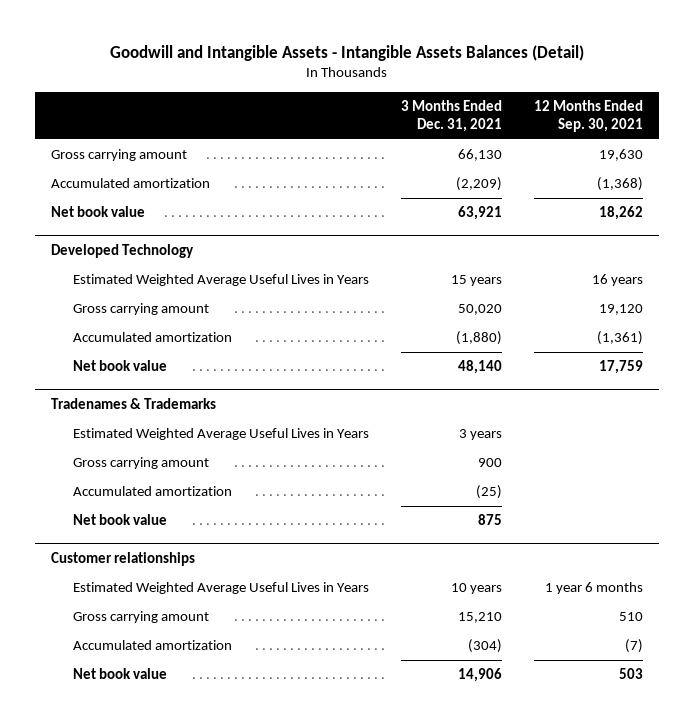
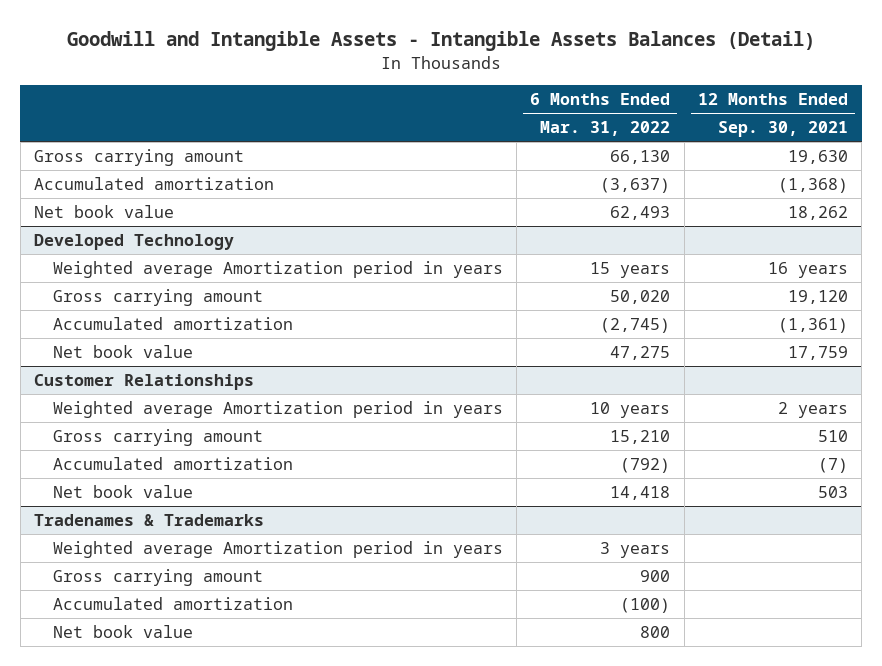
- | 3 Months Ended Dec. 31, 2021 | 12 Months Ended Sep. 30, 2021
+ | 6 Months Ended Mar. 31, 2022 | 12 Months Ended Sep. 30, 2021
@ Developed Technology
- Estimated Weighted Average Useful Lives in Years | 15 years | 16 years
+ Weighted average Amortization period in years | 15 years | 16 years
+ Customer Relationships
+ Weighted average Amortization period in years | 10 years | 2 years
+ Gross carrying amount | 15,210 | 510
+ Accumulated amortization | (792) | (7)
+ Net book value | 14,418 | 503
@ Tradenames & Trademarks
- Estimated Weighted Average Useful Lives in Years | 3 years |
+ Weighted average Amortization period in years | 3 years |
- Customer relationships
- Estimated Weighted Average Useful Lives in Years | 10 years | 1 year 6 months
- Gross carrying amount | 15,210 | 510
- Accumulated amortization | (304) | (7)
- Net book value | 14,906 | 503

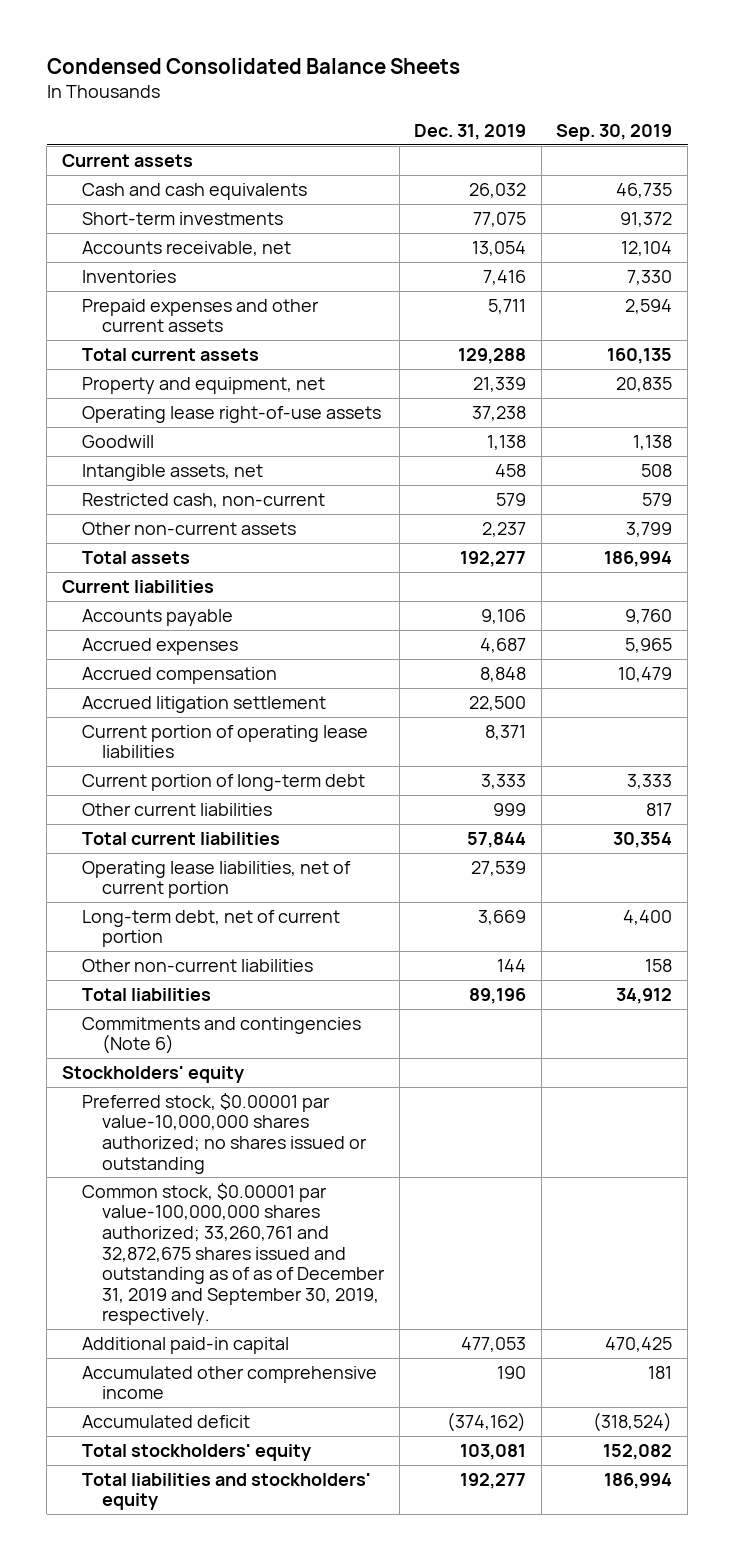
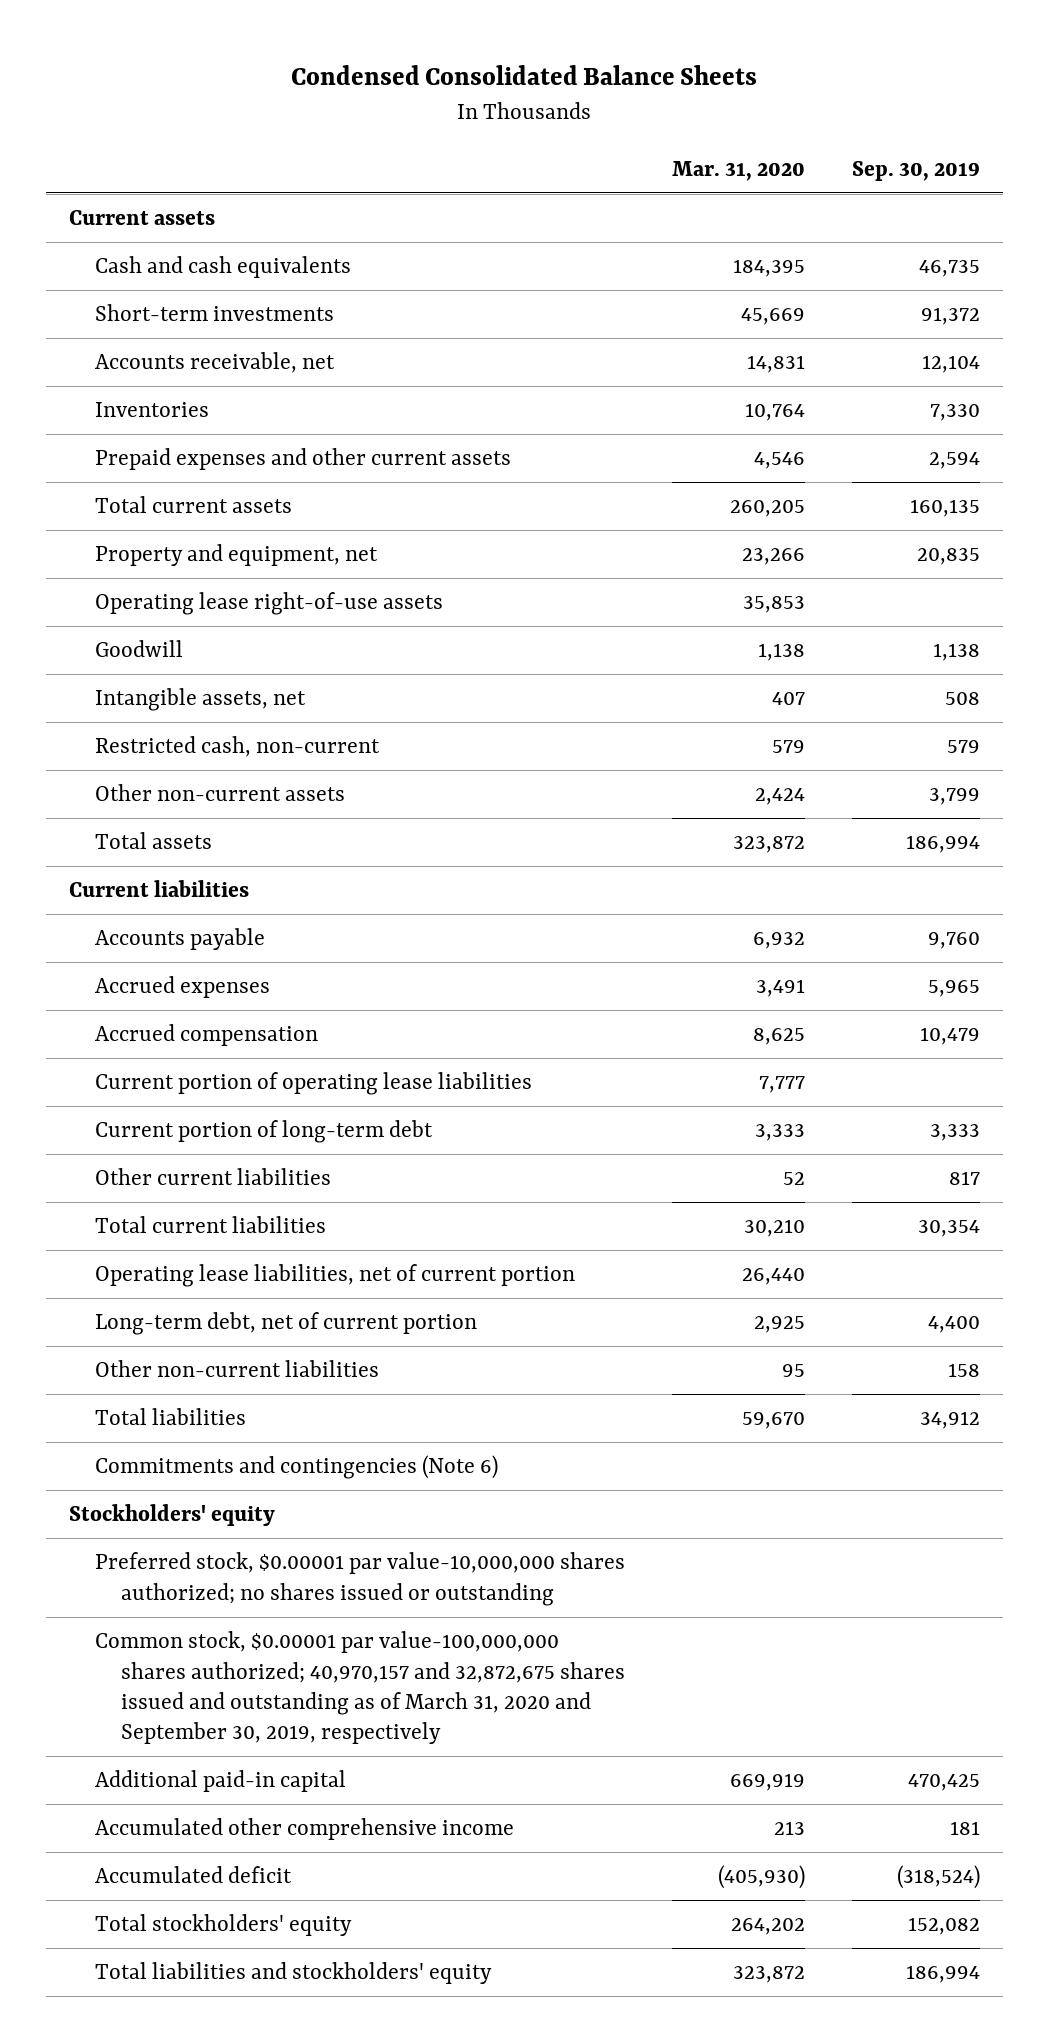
- | Dec. 31, 2019 | Sep. 30, 2019
+ | Mar. 31, 2020 | Sep. 30, 2019
- Accrued litigation settlement | 22,500 |
- Common stock, $0.00001 par value-100,000,000 shares authorized; 33,260,761 and 32,872,675 shares issued and outstanding as of as of December 31, 2019 and September 30, 2019, respectively.
+ Common stock, $0.00001 par value-100,000,000 shares authorized; 40,970,157 and 32,872,675 shares issued and outstanding as of March 31, 2020 and September 30, 2019, respectively

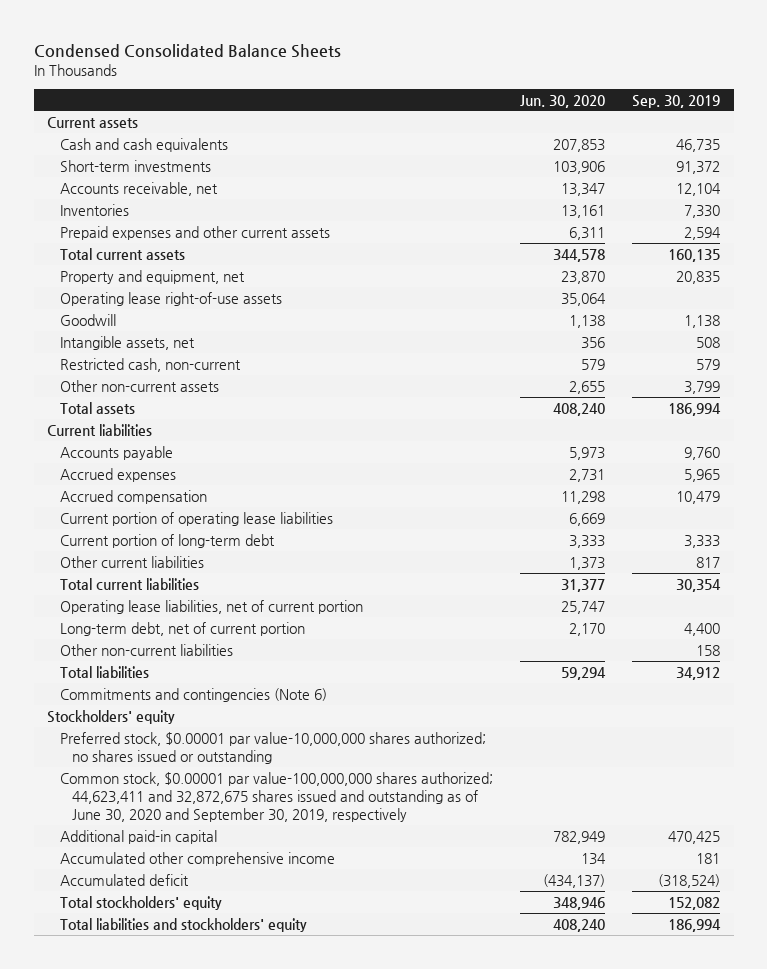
- | Mar. 31, 2020 | Sep. 30, 2019
+ | Jun. 30, 2020 | Sep. 30, 2019
- Common stock, $0.00001 par value-100,000,000 shares authorized; 40,970,157 and 32,872,675 shares issued and outstanding as of March 31, 2020 and September 30, 2019, respectively
+ Common stock, $0.00001 par value-100,000,000 shares authorized; 44,623,411 and 32,872,675 shares issued and outstanding as of June 30, 2020 and September 30, 2019, respectively

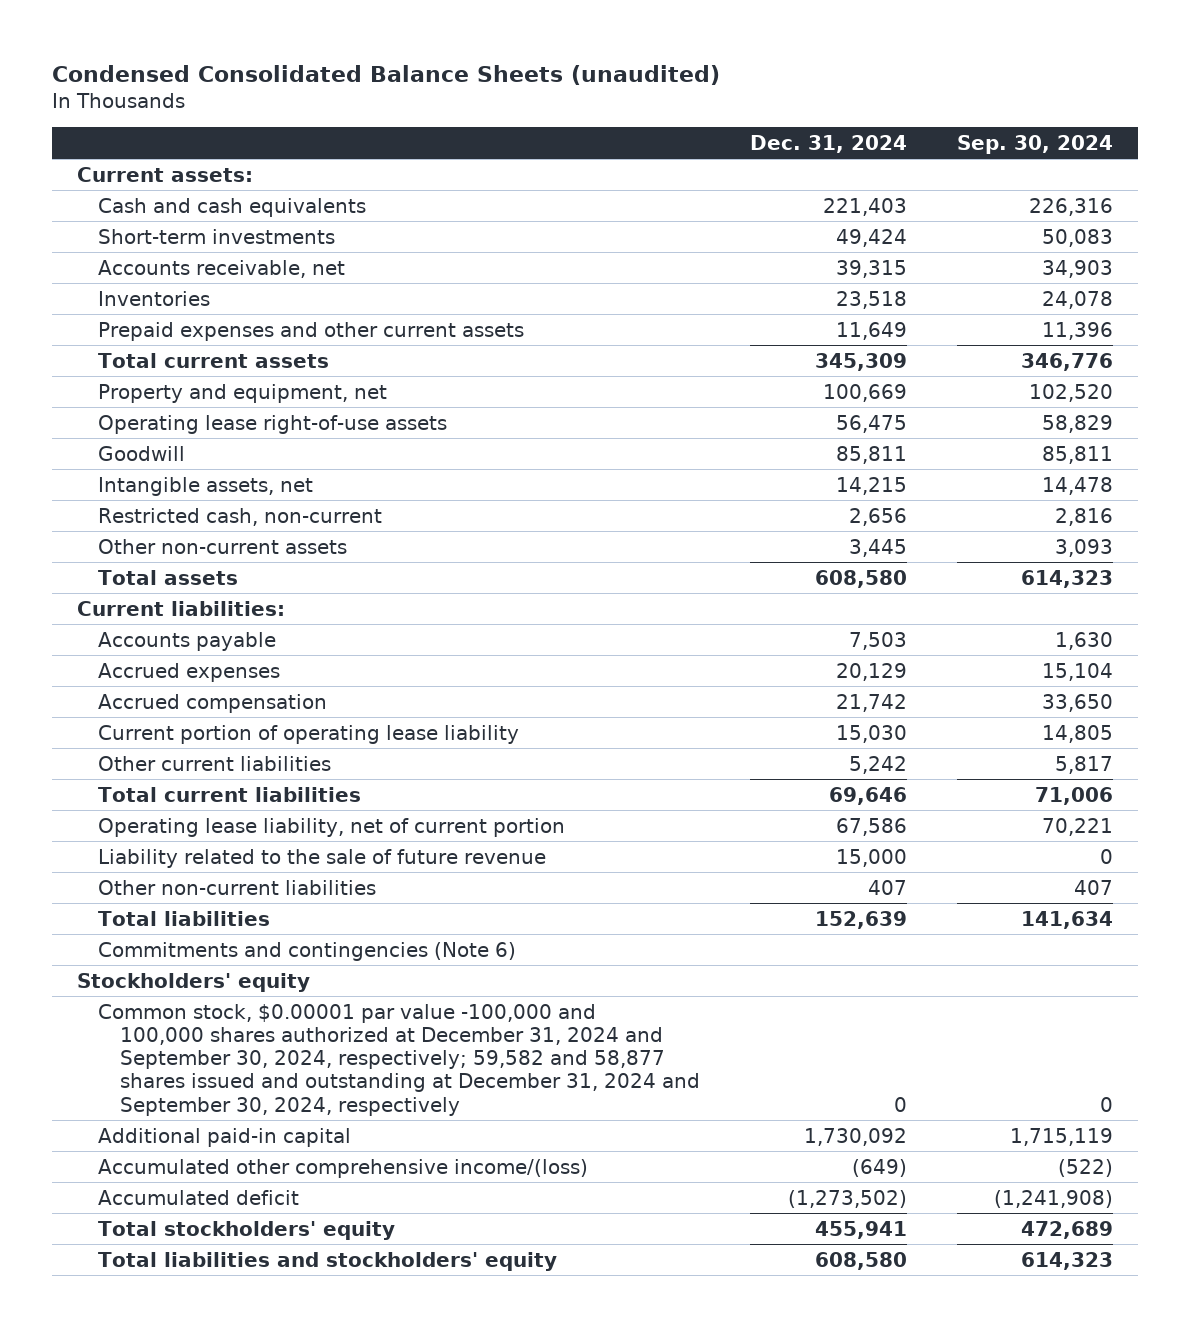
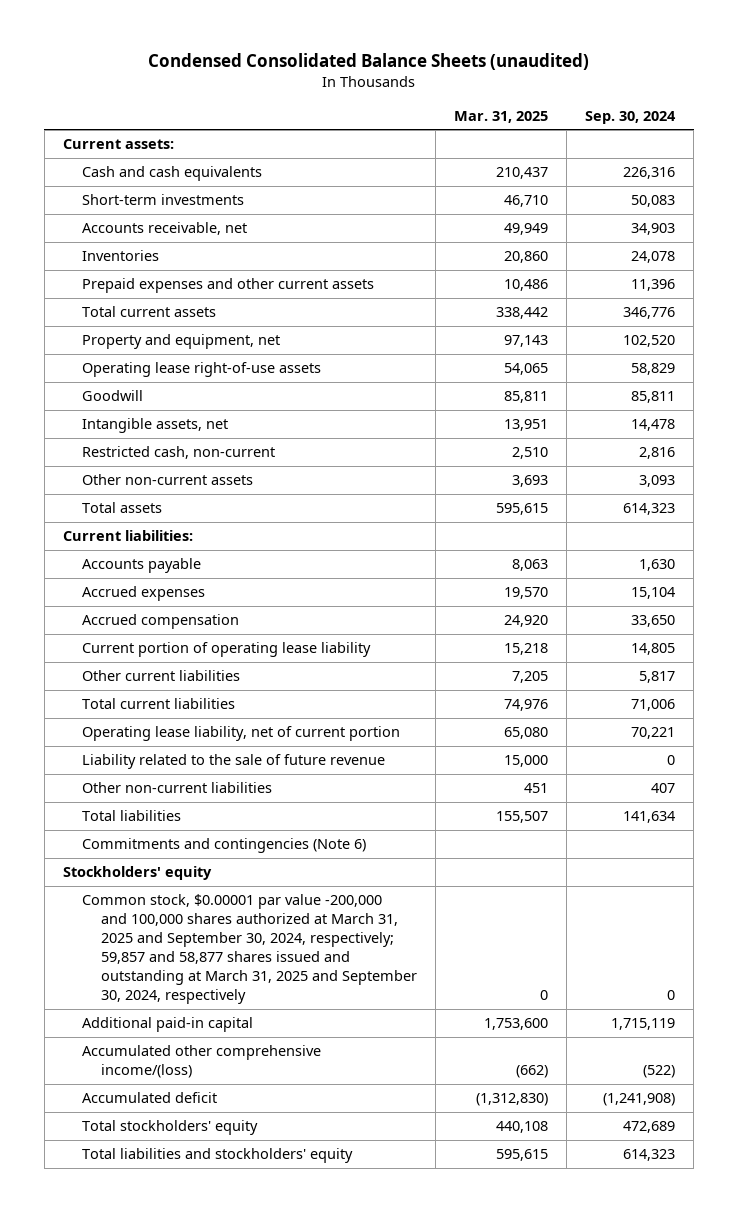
- | Dec. 31, 2024 | Sep. 30, 2024
+ | Mar. 31, 2025 | Sep. 30, 2024
- Common stock, $0.00001 par value -100,000 and 100,000 shares authorized at December 31, 2024 and September 30, 2024, respectively; 59,582 and 58,877 shares issued and outstanding at December 31, 2024 and September 30, 2024, respectively | 0 | 0
+ Common stock, $0.00001 par value -200,000 and 100,000 shares authorized at March 31, 2025 and September 30, 2024, respectively; 59,857 and 58,877 shares issued and outstanding at March 31, 2025 and September 30, 2024, respectively | 0 | 0

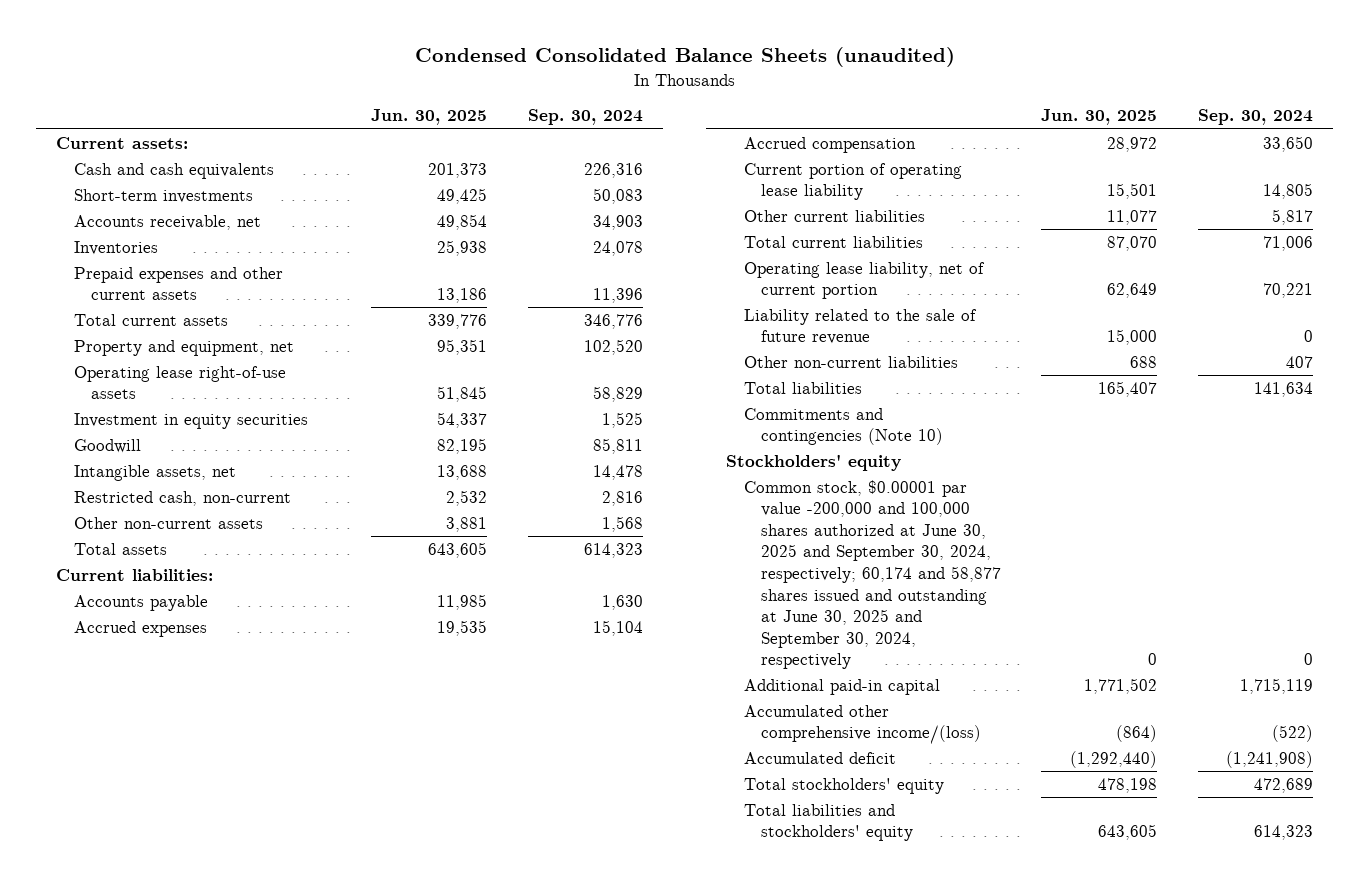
- | Mar. 31, 2025 | Sep. 30, 2024
+ | Jun. 30, 2025 | Sep. 30, 2024
+ Investment in equity securities | 54,337 | 1,525
- Other non-current assets | 3,693 | 3,093
+ Other non-current assets | 3,881 | 1,568
- Commitments and contingencies (Note 6)
+ Commitments and contingencies (Note 10)
- Common stock, $0.00001 par value -200,000 and 100,000 shares authorized at March 31, 2025 and September 30, 2024, respectively; 59,857 and 58,877 shares issued and outstanding at March 31, 2025 and September 30, 2024, respectively | 0 | 0
+ Common stock, $0.00001 par value -200,000 and 100,000 shares authorized at June 30, 2025 and September 30, 2024, respectively; 60,174 and 58,877 shares issued and outstanding at June 30, 2025 and September 30, 2024, respectively | 0 | 0

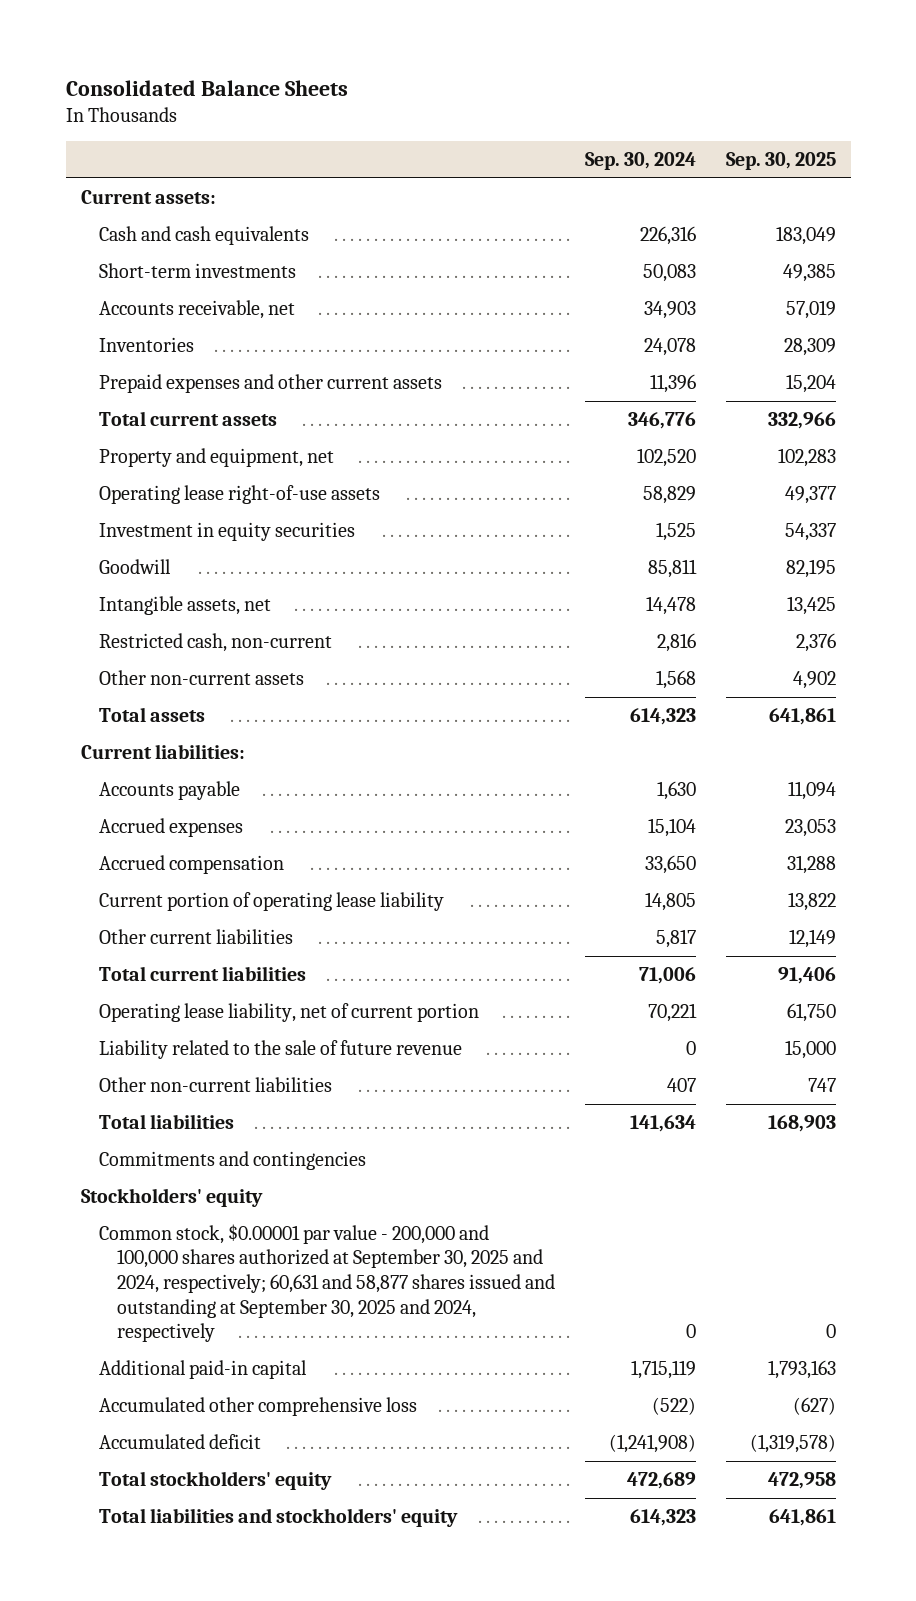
- Condensed Consolidated Balance Sheets (unaudited)
+ Consolidated Balance Sheets
- | Jun. 30, 2025 | Sep. 30, 2024
+ | Sep. 30, 2024 | Sep. 30, 2025
- Commitments and contingencies (Note 10)
+ Commitments and contingencies
- Common stock, $0.00001 par value -200,000 and 100,000 shares authorized at June 30, 2025 and September 30, 2024, respectively; 60,174 and 58,877 shares issued and outstanding at June 30, 2025 and September 30, 2024, respectively | 0 | 0
+ Common stock, $0.00001 par value - 200,000 and 100,000 shares authorized at September 30, 2025 and 2024, respectively; 60,631 and 58,877 shares issued and outstanding at September 30, 2025 and 2024, respectively | 0 | 0
- Accumulated other comprehensive income/(loss) | (864) | (522)
+ Accumulated other comprehensive loss | (522) | (627)

